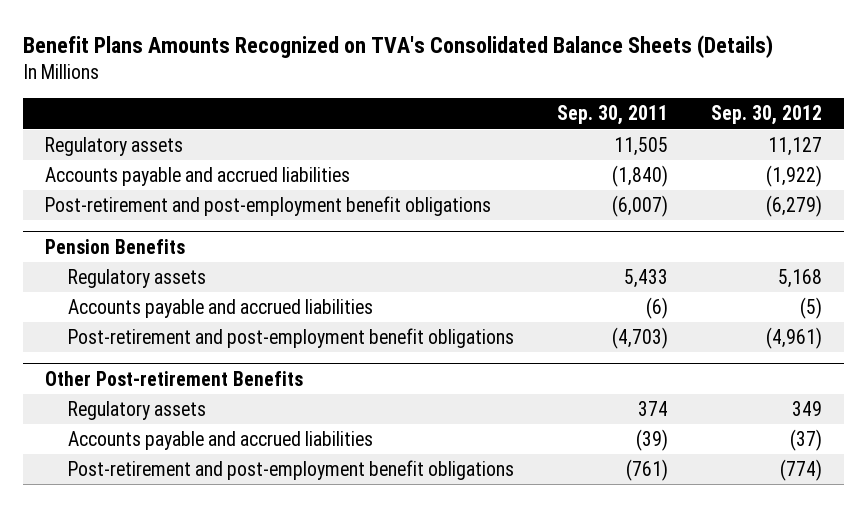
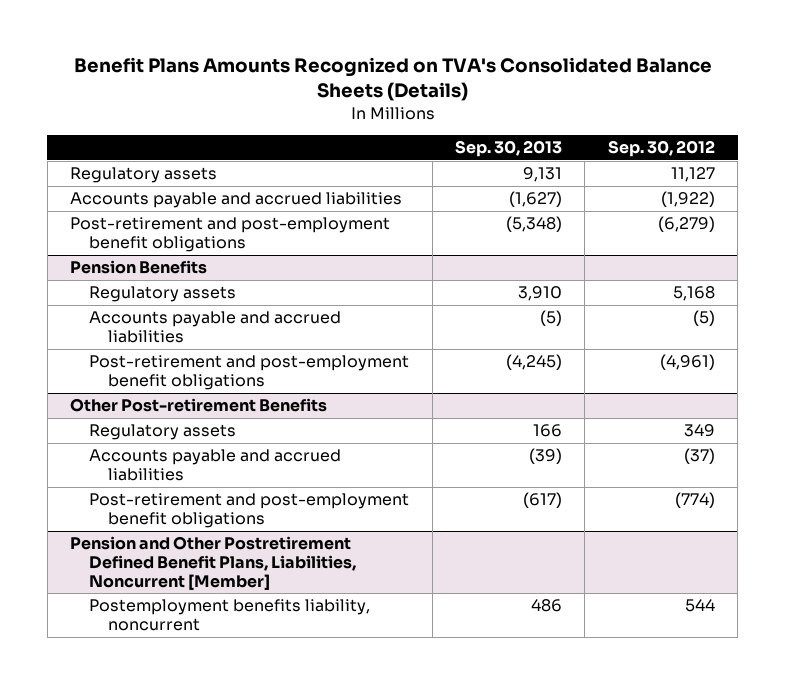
- | Sep. 30, 2011 | Sep. 30, 2012
+ | Sep. 30, 2013 | Sep. 30, 2012
+ Pension and Other Postretirement Defined Benefit Plans, Liabilities, Noncurrent [Member]
+ Postemployment benefits liability, noncurrent | 486 | 544

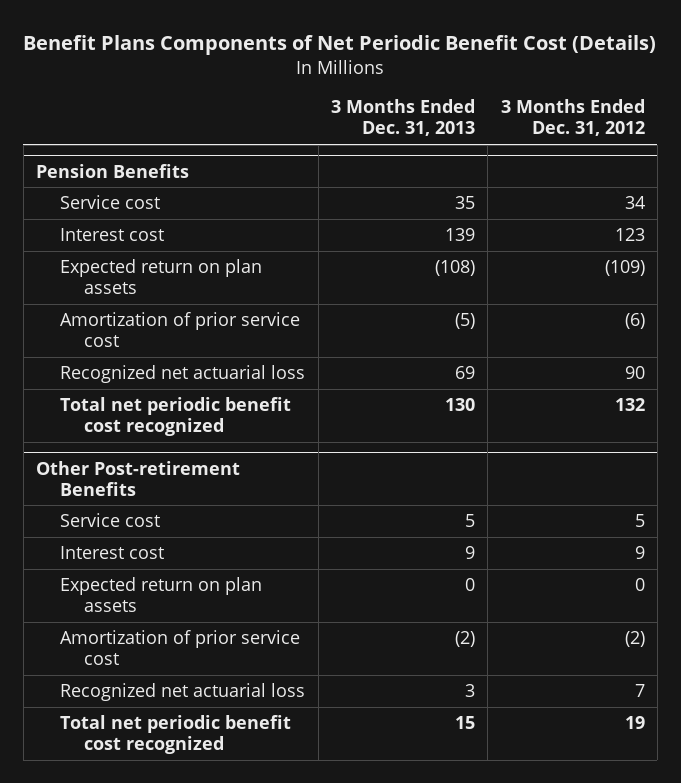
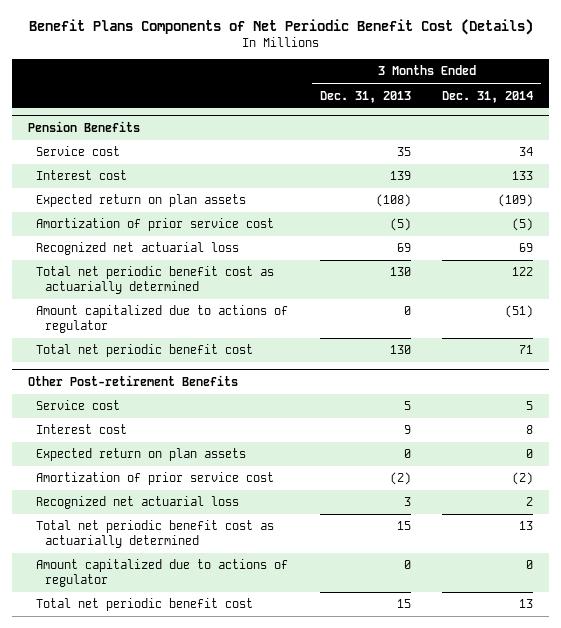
- | 3 Months Ended Dec. 31, 2013 | 3 Months Ended Dec. 31, 2012
+ | 3 Months Ended Dec. 31, 2013 | 3 Months Ended Dec. 31, 2014
@ Pension Benefits
- Total net periodic benefit cost recognized | 130 | 132
+ Total net periodic benefit cost as actuarially determined | 130 | 122
+ Amount capitalized due to actions of regulator | 0 | (51)
+ Total net periodic benefit cost | 130 | 71
@ Other Post-retirement Benefits
- Total net periodic benefit cost recognized | 15 | 19
+ Total net periodic benefit cost as actuarially determined | 15 | 13
+ Amount capitalized due to actions of regulator | 0 | 0
+ Total net periodic benefit cost | 15 | 13

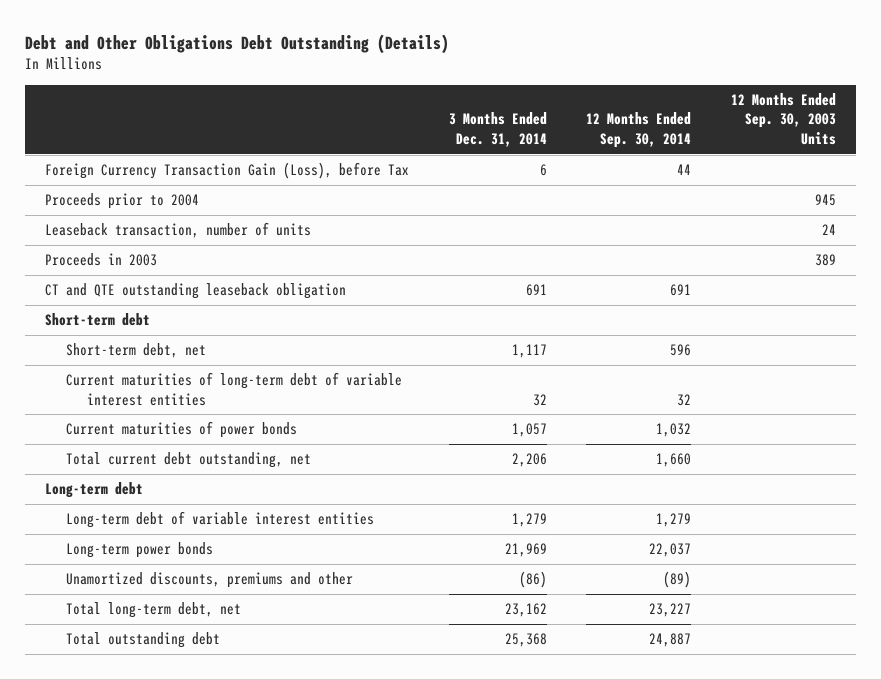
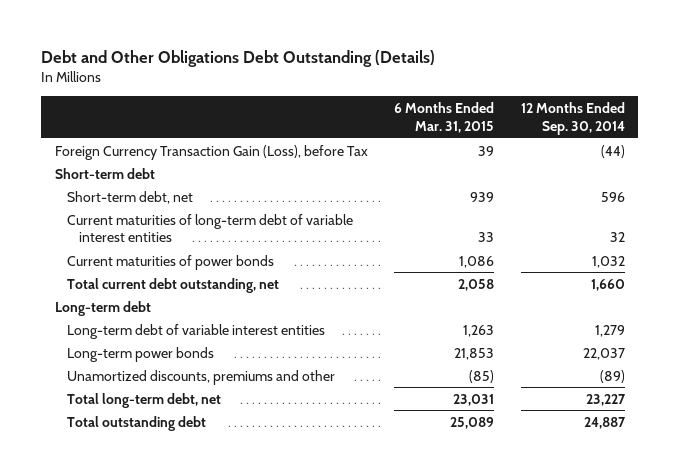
- | 3 Months Ended Dec. 31, 2014 | 12 Months Ended Sep. 30, 2014 | 12 Months Ended Sep. 30, 2003 Units
+ | 6 Months Ended Mar. 31, 2015 | 12 Months Ended Sep. 30, 2014
- Foreign Currency Transaction Gain (Loss), before Tax | 6 | 44 |
- Proceeds prior to 2004 | | | 945
- Leaseback transaction, number of units | | | 24
- Proceeds in 2003 | | | 389
- CT and QTE outstanding leaseback obligation | 691 | 691 |
+ Foreign Currency Transaction Gain (Loss), before Tax | 39 | (44)

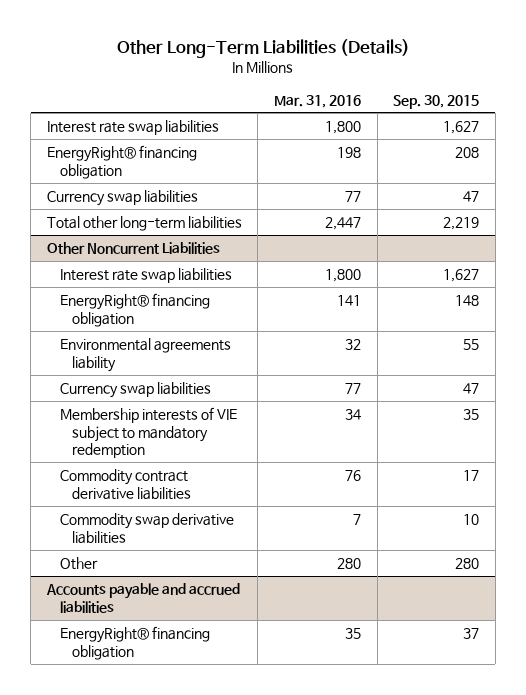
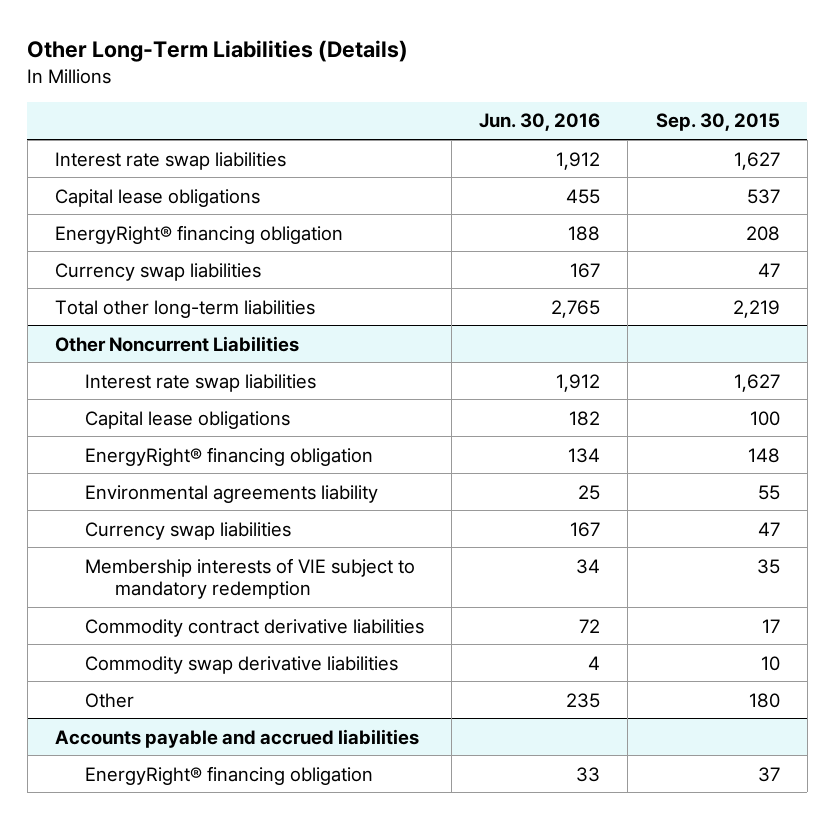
- | Mar. 31, 2016 | Sep. 30, 2015
+ | Jun. 30, 2016 | Sep. 30, 2015
+ Capital lease obligations | 455 | 537
@ Other Noncurrent Liabilities
+ Capital lease obligations | 182 | 100
- Other | 280 | 280
+ Other | 235 | 180

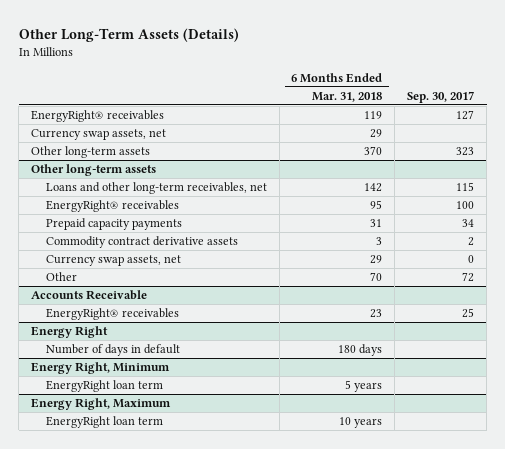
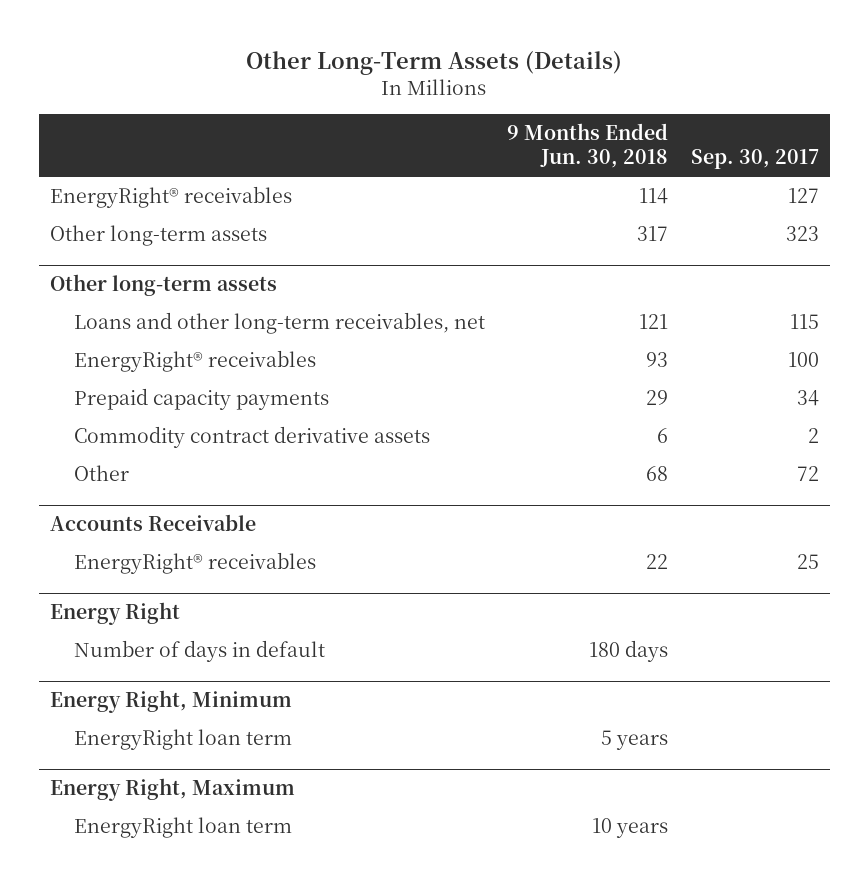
- | 6 Months Ended Mar. 31, 2018 | Sep. 30, 2017
+ | 9 Months Ended Jun. 30, 2018 | Sep. 30, 2017
- Currency swap assets, net | 29 |
@ Other long-term assets
- Currency swap assets, net | 29 | 0

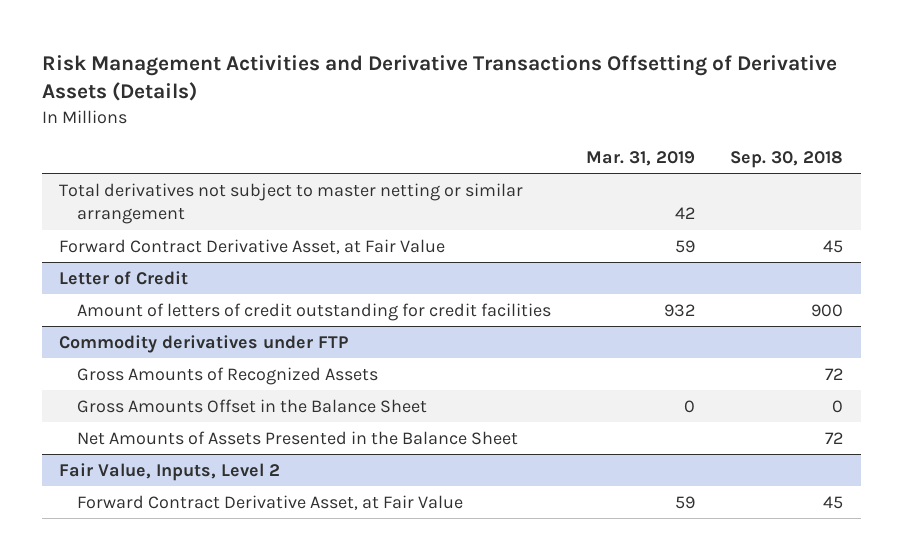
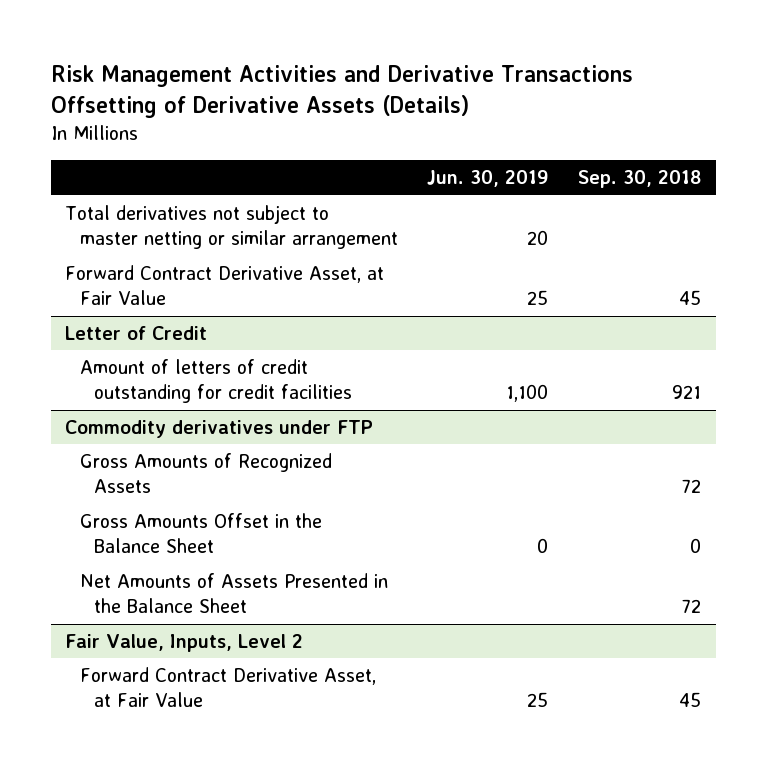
- | Mar. 31, 2019 | Sep. 30, 2018
+ | Jun. 30, 2019 | Sep. 30, 2018
@ Letter of Credit
- Amount of letters of credit outstanding for credit facilities | 932 | 900
+ Amount of letters of credit outstanding for credit facilities | 1,100 | 921

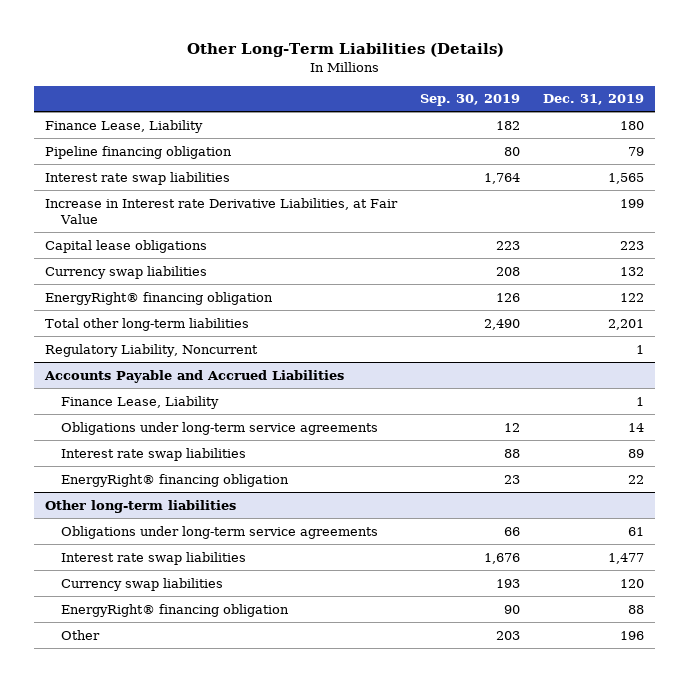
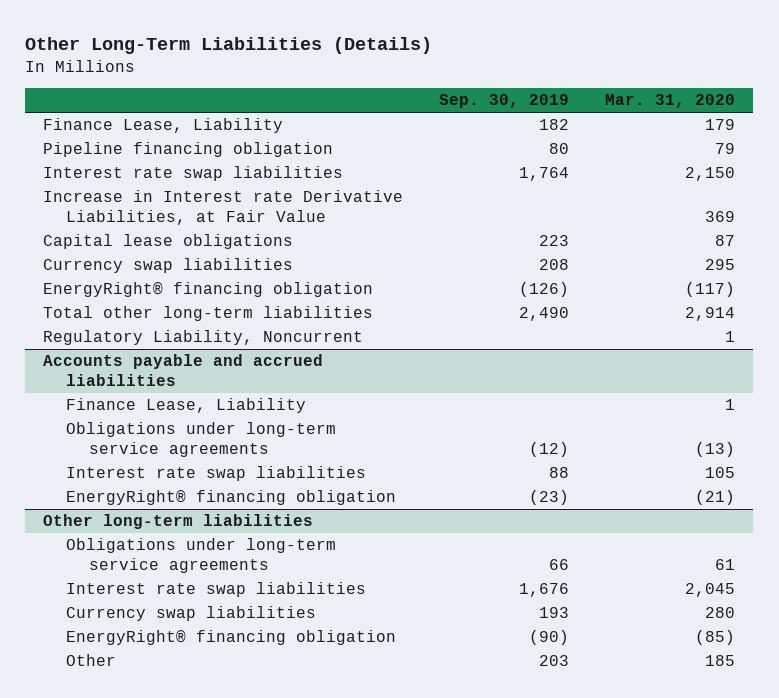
- | Sep. 30, 2019 | Dec. 31, 2019
+ | Sep. 30, 2019 | Mar. 31, 2020
- EnergyRight® financing obligation | 126 | 122
+ EnergyRight® financing obligation | (126) | (117)
- Accounts Payable and Accrued Liabilities
+ Accounts payable and accrued liabilities
- Obligations under long-term service agreements | 12 | 14
+ Obligations under long-term service agreements | (12) | (13)
- EnergyRight® financing obligation | 23 | 22
+ EnergyRight® financing obligation | (23) | (21)
@ Other long-term liabilities
- EnergyRight® financing obligation | 90 | 88
+ EnergyRight® financing obligation | (90) | (85)

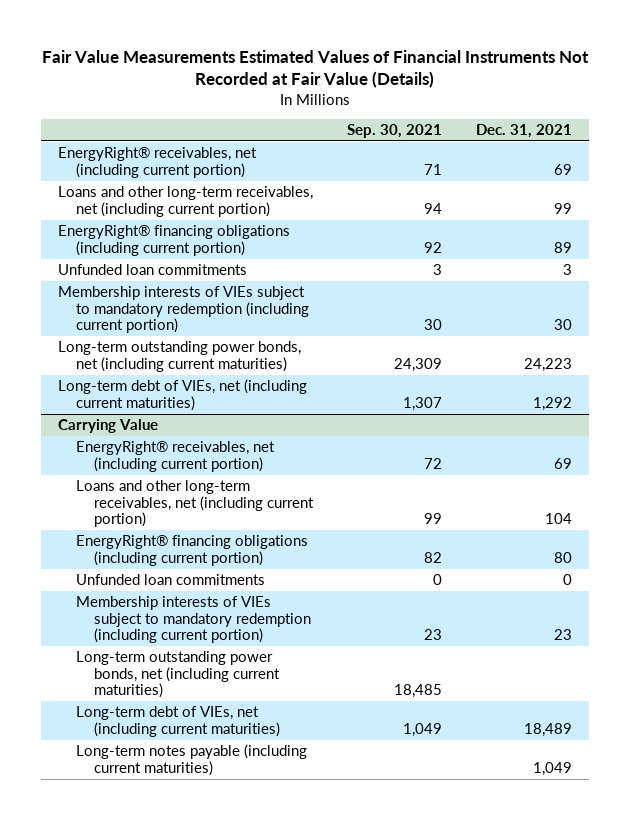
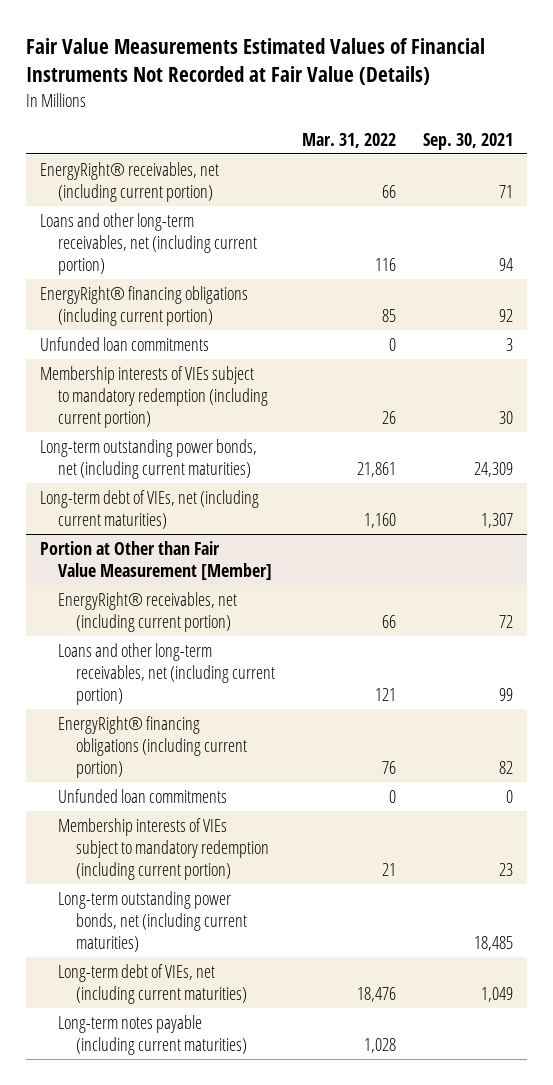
- | Sep. 30, 2021 | Dec. 31, 2021
+ | Mar. 31, 2022 | Sep. 30, 2021
- Carrying Value
+ Portion at Other than Fair Value Measurement [Member]

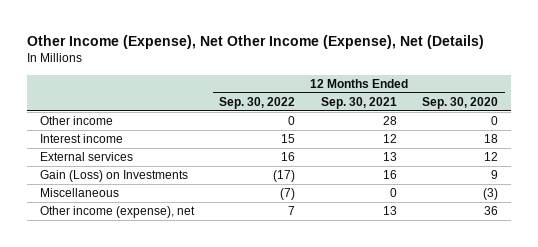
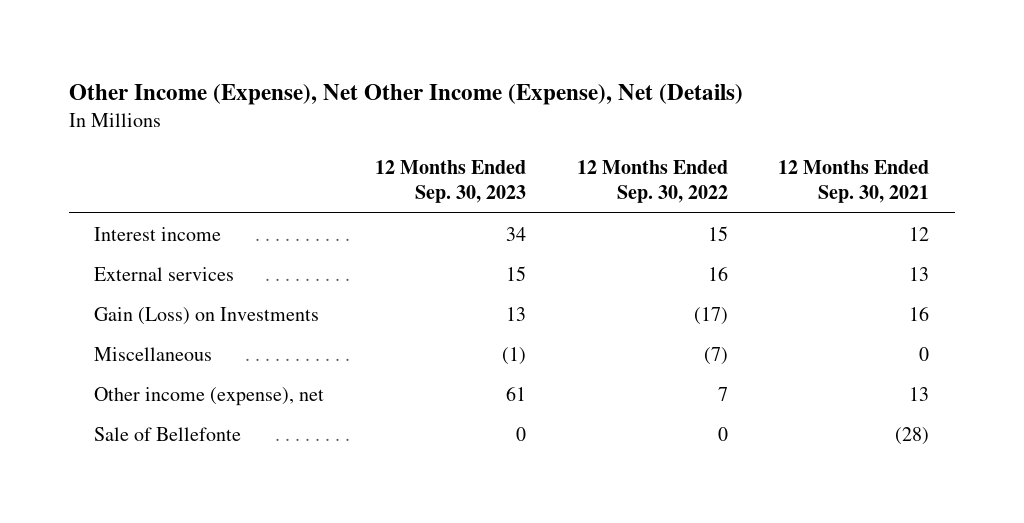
- | 12 Months Ended Sep. 30, 2022 | 12 Months Ended Sep. 30, 2021 | 12 Months Ended Sep. 30, 2020
+ | 12 Months Ended Sep. 30, 2023 | 12 Months Ended Sep. 30, 2022 | 12 Months Ended Sep. 30, 2021
- Other income | 0 | 28 | 0
+ Sale of Bellefonte | 0 | 0 | (28)

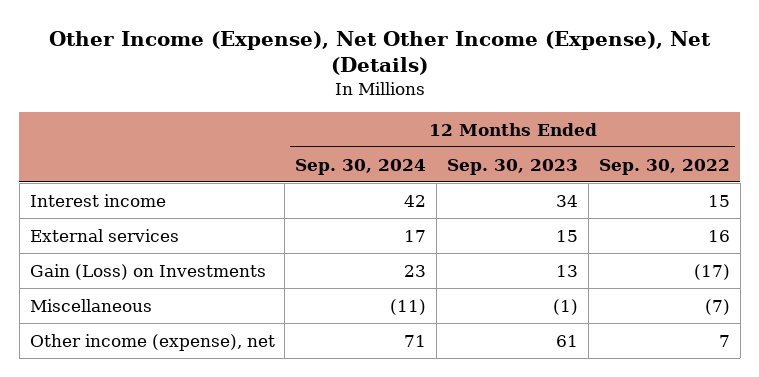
- | 12 Months Ended Sep. 30, 2023 | 12 Months Ended Sep. 30, 2022 | 12 Months Ended Sep. 30, 2021
+ | 12 Months Ended Sep. 30, 2024 | 12 Months Ended Sep. 30, 2023 | 12 Months Ended Sep. 30, 2022
- Sale of Bellefonte | 0 | 0 | (28)

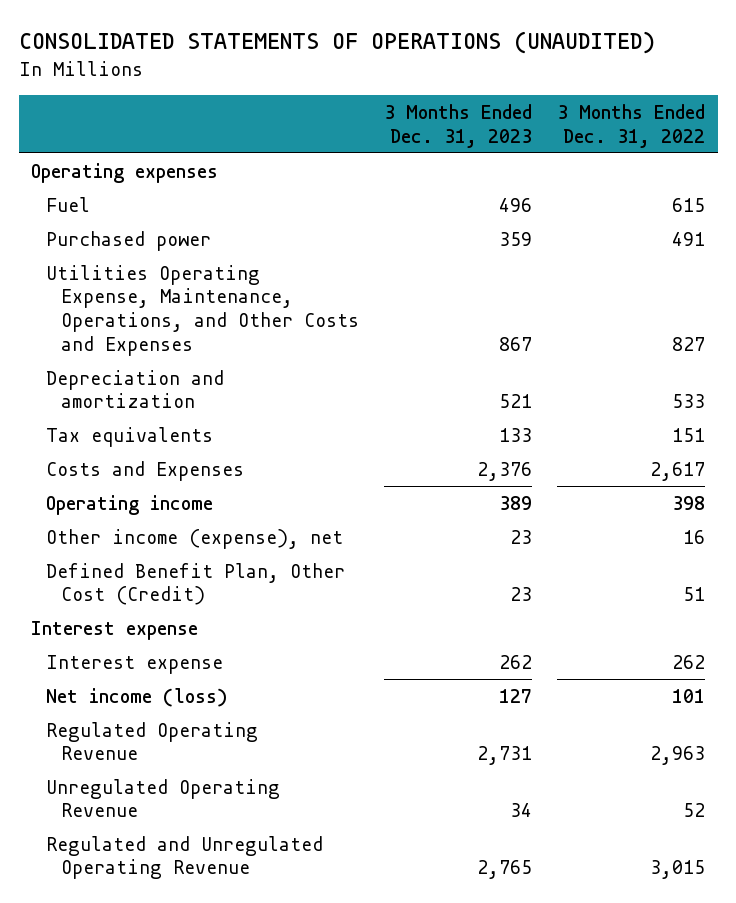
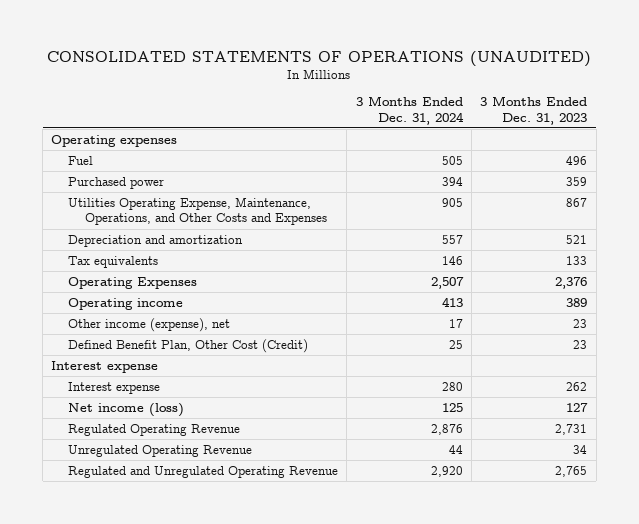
- | 3 Months Ended Dec. 31, 2023 | 3 Months Ended Dec. 31, 2022
+ | 3 Months Ended Dec. 31, 2024 | 3 Months Ended Dec. 31, 2023
- Costs and Expenses | 2,376 | 2,617
+ Operating Expenses | 2,507 | 2,376

